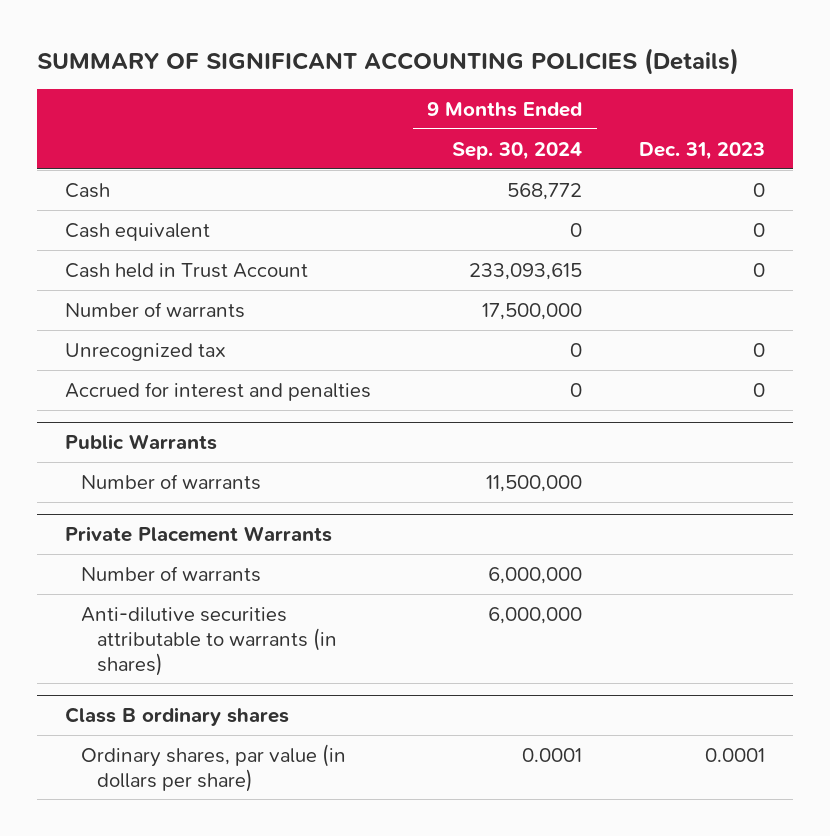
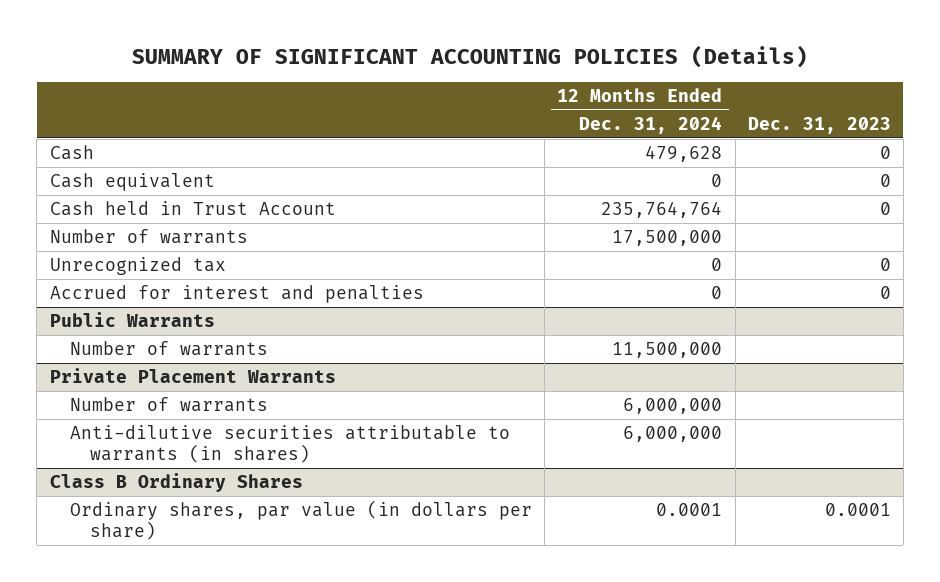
- | 9 Months Ended Sep. 30, 2024 | Dec. 31, 2023
+ | 12 Months Ended Dec. 31, 2024 | Dec. 31, 2023
- Class B ordinary shares
+ Class B Ordinary Shares

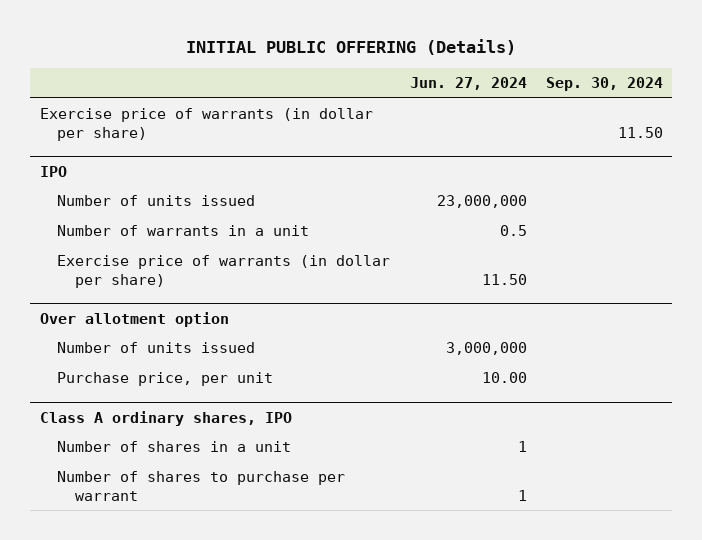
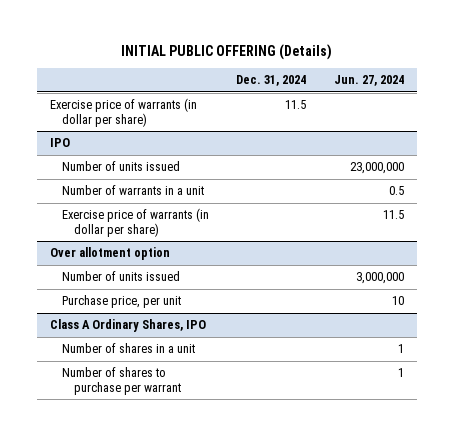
- | Jun. 27, 2024 | Sep. 30, 2024
+ | Dec. 31, 2024 | Jun. 27, 2024
@ IPO
- Exercise price of warrants (in dollar per share) | 11.50 |
+ Exercise price of warrants (in dollar per share) | | 11.5
@ Over allotment option
- Purchase price, per unit | 10.00 |
- Class A ordinary shares, IPO
@ Over allotment option
+ Purchase price, per unit | | 10
+ Class A Ordinary Shares, IPO

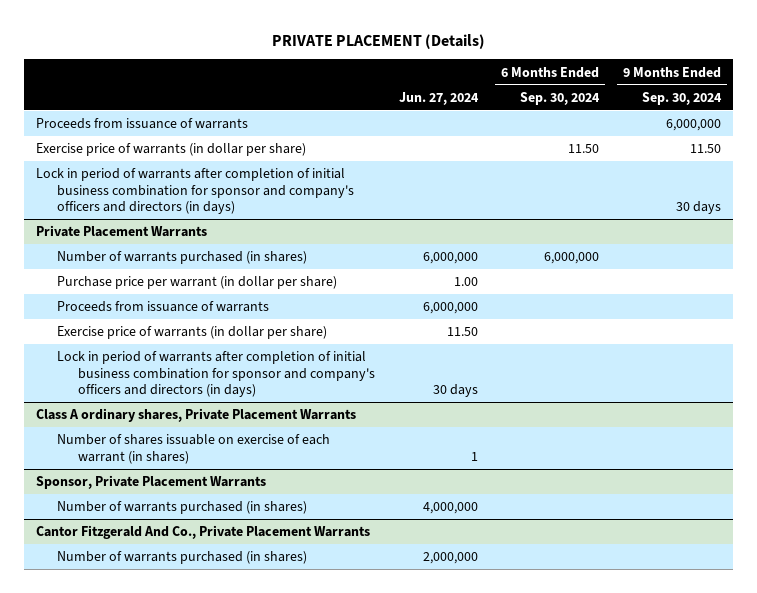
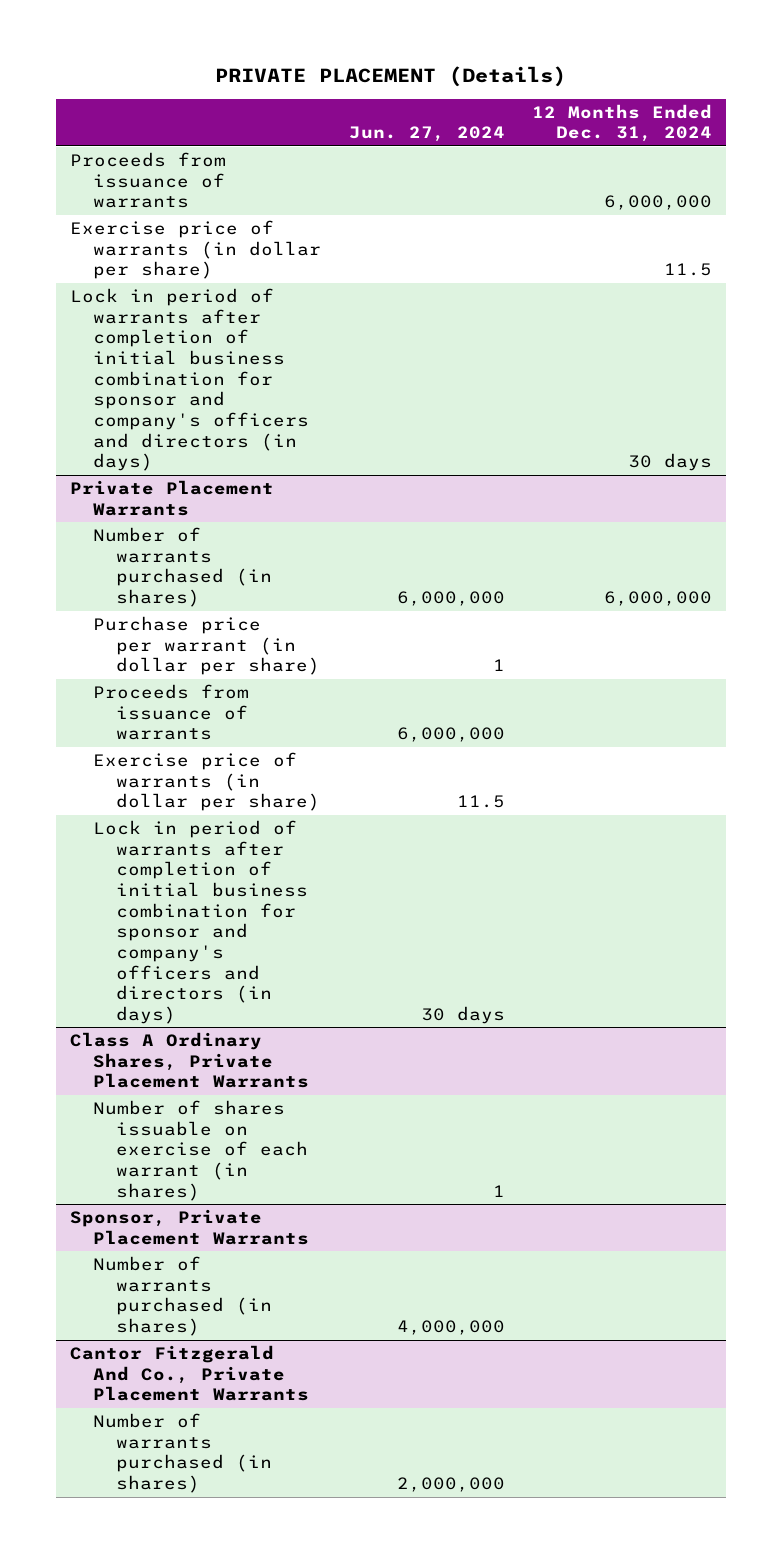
- | Jun. 27, 2024 | 6 Months Ended Sep. 30, 2024 | 9 Months Ended Sep. 30, 2024
+ | Jun. 27, 2024 | 12 Months Ended Dec. 31, 2024
@ Private Placement Warrants
- Purchase price per warrant (in dollar per share) | 1.00 | |
+ Purchase price per warrant (in dollar per share) | 1 |
- Exercise price of warrants (in dollar per share) | 11.50 | |
+ Exercise price of warrants (in dollar per share) | 11.5 |
- Class A ordinary shares, Private Placement Warrants
+ Class A Ordinary Shares, Private Placement Warrants

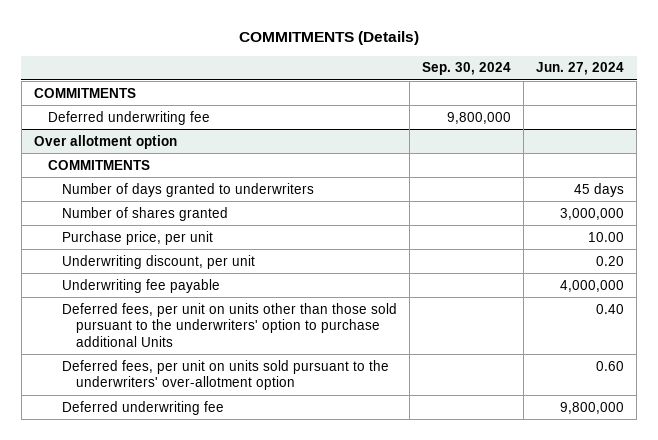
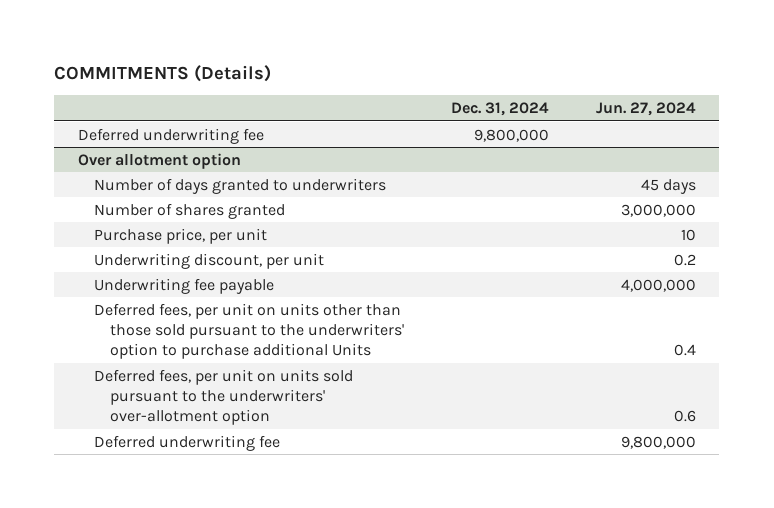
- | Sep. 30, 2024 | Jun. 27, 2024
+ | Dec. 31, 2024 | Jun. 27, 2024
- COMMITMENTS
@ Over allotment option
- COMMITMENTS
- Purchase price, per unit | | 10.00
- Underwriting discount, per unit | | 0.20
+ Purchase price, per unit | | 10
+ Underwriting discount, per unit | | 0.2
- Deferred fees, per unit on units other than those sold pursuant to the underwriters' option to purchase additional Units | | 0.40
- Deferred fees, per unit on units sold pursuant to the underwriters' over-allotment option | | 0.60
+ Deferred fees, per unit on units other than those sold pursuant to the underwriters' option to purchase additional Units | | 0.4
+ Deferred fees, per unit on units sold pursuant to the underwriters' over-allotment option | | 0.6

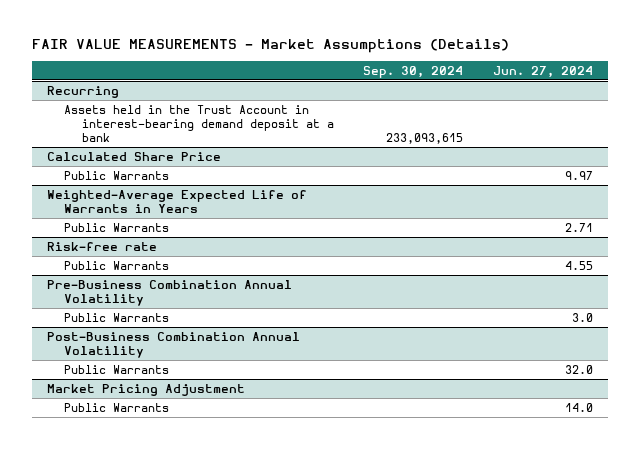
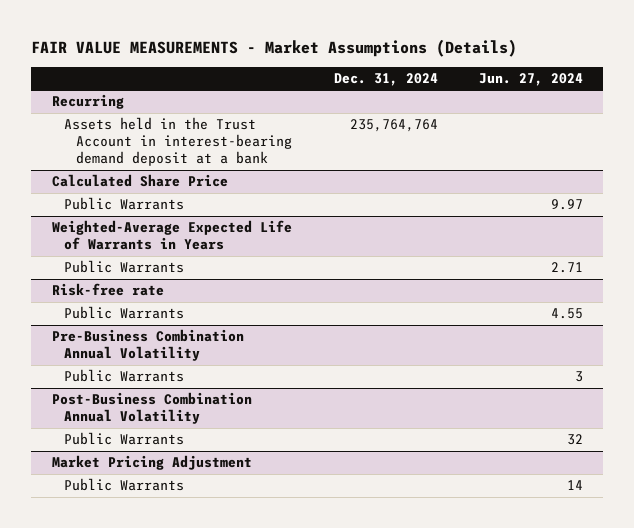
- | Sep. 30, 2024 | Jun. 27, 2024
+ | Dec. 31, 2024 | Jun. 27, 2024
@ Pre-Business Combination Annual Volatility
- Public Warrants | | 3.0
+ Public Warrants | | 3
@ Post-Business Combination Annual Volatility
- Public Warrants | | 32.0
+ Public Warrants | | 32
@ Market Pricing Adjustment
- Public Warrants | | 14.0
+ Public Warrants | | 14

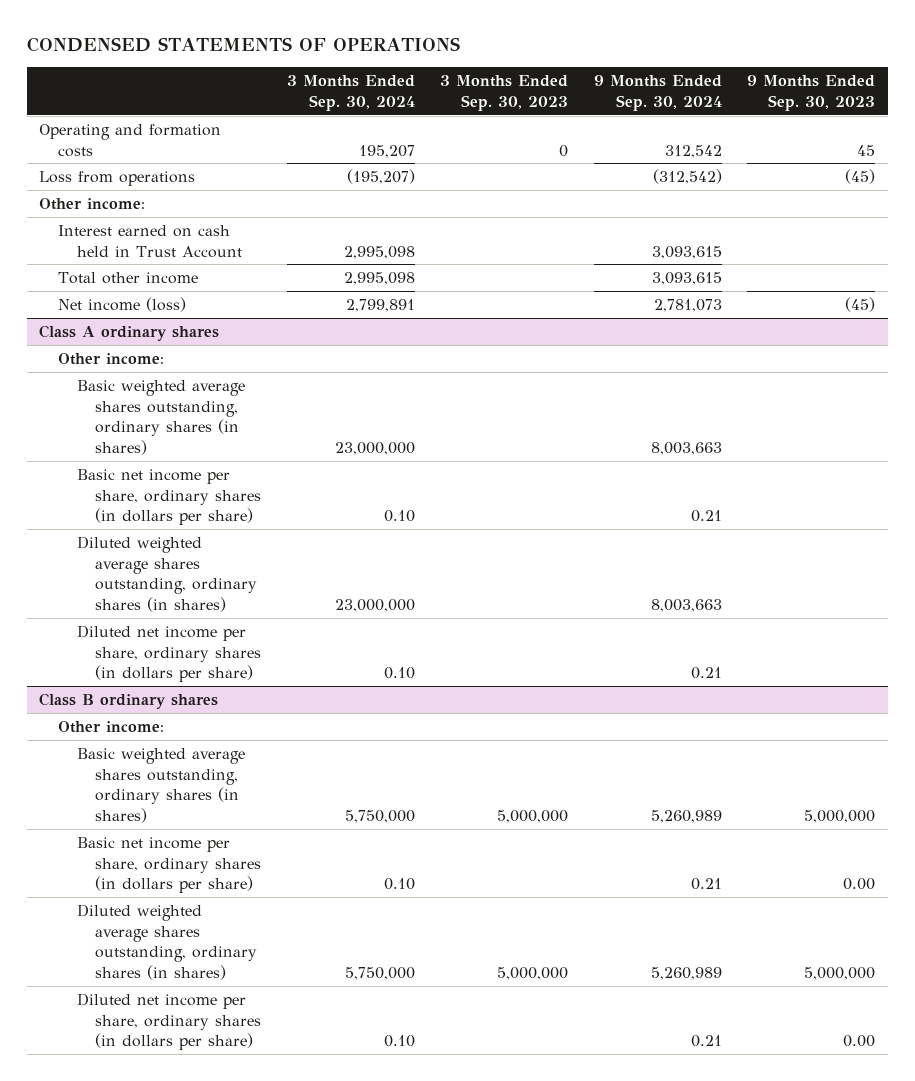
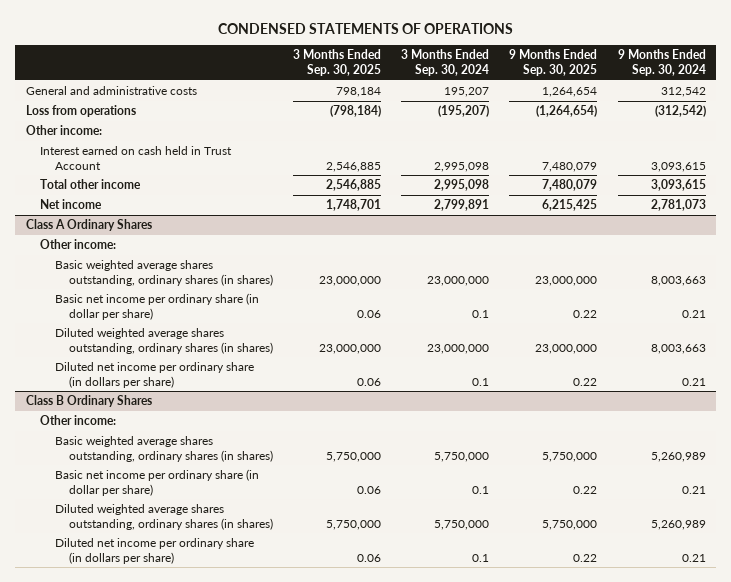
- | 3 Months Ended Sep. 30, 2024 | 3 Months Ended Sep. 30, 2023 | 9 Months Ended Sep. 30, 2024 | 9 Months Ended Sep. 30, 2023
+ | 3 Months Ended Sep. 30, 2025 | 3 Months Ended Sep. 30, 2024 | 9 Months Ended Sep. 30, 2025 | 9 Months Ended Sep. 30, 2024
- Operating and formation costs | 195,207 | 0 | 312,542 | 45
+ General and administrative costs | 798,184 | 195,207 | 1,264,654 | 312,542
- Net income (loss) | 2,799,891 | | 2,781,073 | (45)
- Class A ordinary shares
+ Net income | 1,748,701 | 2,799,891 | 6,215,425 | 2,781,073
+ Class A Ordinary Shares
- Basic net income per share, ordinary shares (in dollars per share) | 0.10 | | 0.21 |
+ Basic net income per ordinary share (in dollar per share) | 0.06 | 0.1 | 0.22 | 0.21
- Diluted net income per share, ordinary shares (in dollars per share) | 0.10 | | 0.21 |
- Class B ordinary shares
+ Diluted net income per ordinary share (in dollars per share) | 0.06 | 0.1 | 0.22 | 0.21
+ Class B Ordinary Shares
- Basic net income per share, ordinary shares (in dollars per share) | 0.10 | | 0.21 | 0.00
+ Basic net income per ordinary share (in dollar per share) | 0.06 | 0.1 | 0.22 | 0.21
- Diluted net income per share, ordinary shares (in dollars per share) | 0.10 | | 0.21 | 0.00
+ Diluted net income per ordinary share (in dollars per share) | 0.06 | 0.1 | 0.22 | 0.21

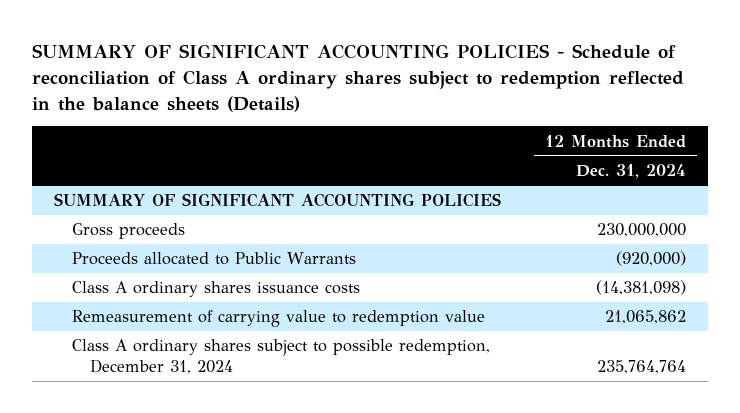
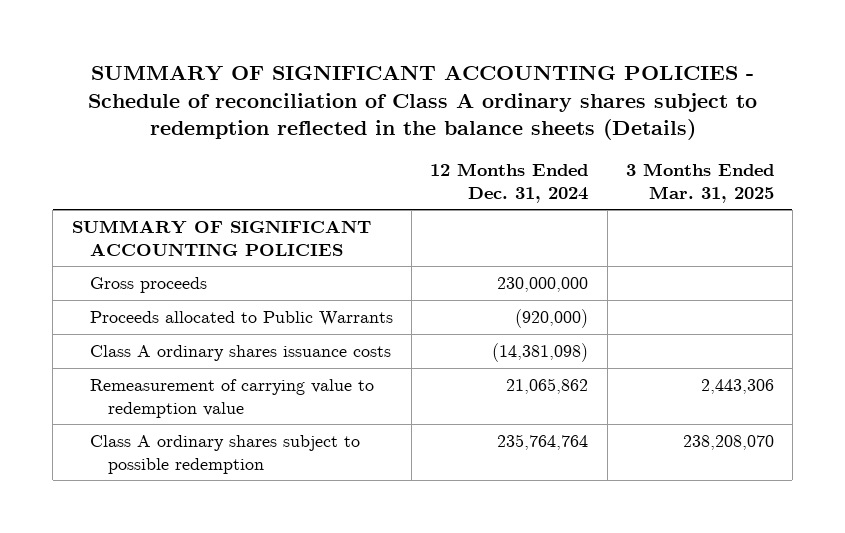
- | 12 Months Ended Dec. 31, 2024
+ | 12 Months Ended Dec. 31, 2024 | 3 Months Ended Mar. 31, 2025
- Class A ordinary shares subject to possible redemption, December 31, 2024 | 235,764,764
+ Class A ordinary shares subject to possible redemption | 235,764,764 | 238,208,070

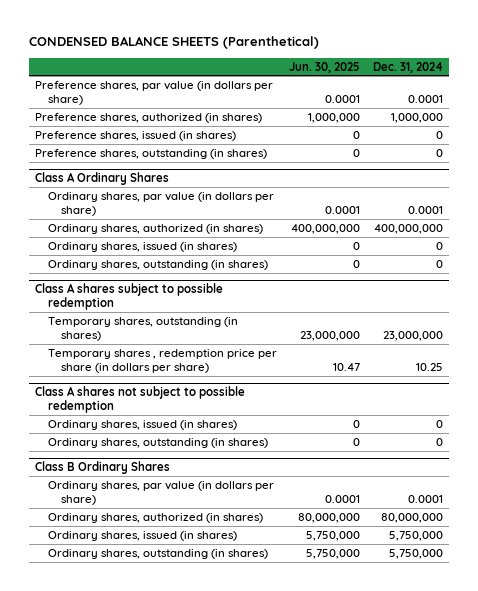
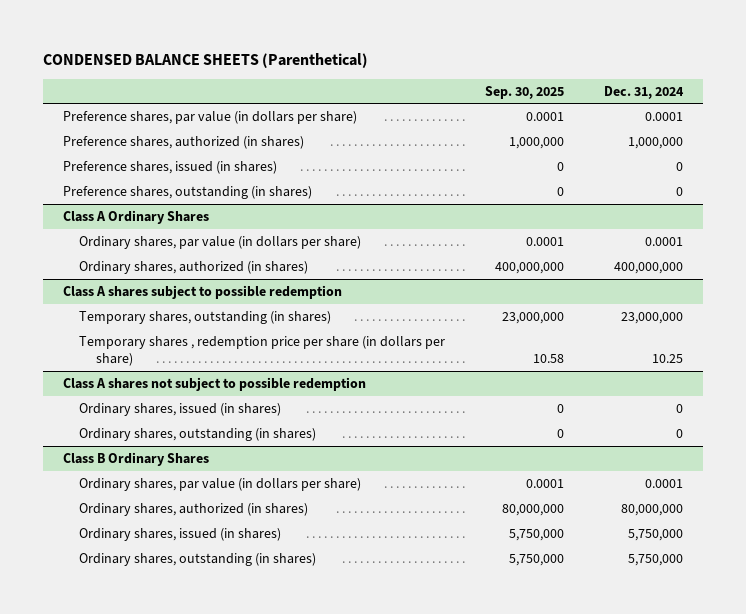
- | Jun. 30, 2025 | Dec. 31, 2024
+ | Sep. 30, 2025 | Dec. 31, 2024
@ Class A Ordinary Shares
- Ordinary shares, issued (in shares) | 0 | 0
- Ordinary shares, outstanding (in shares) | 0 | 0

